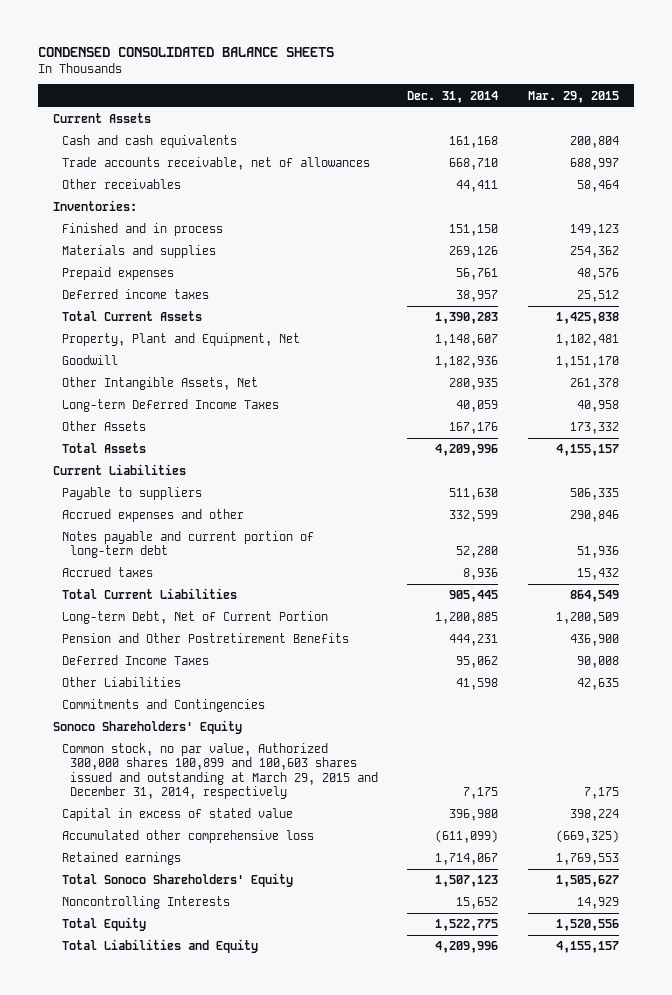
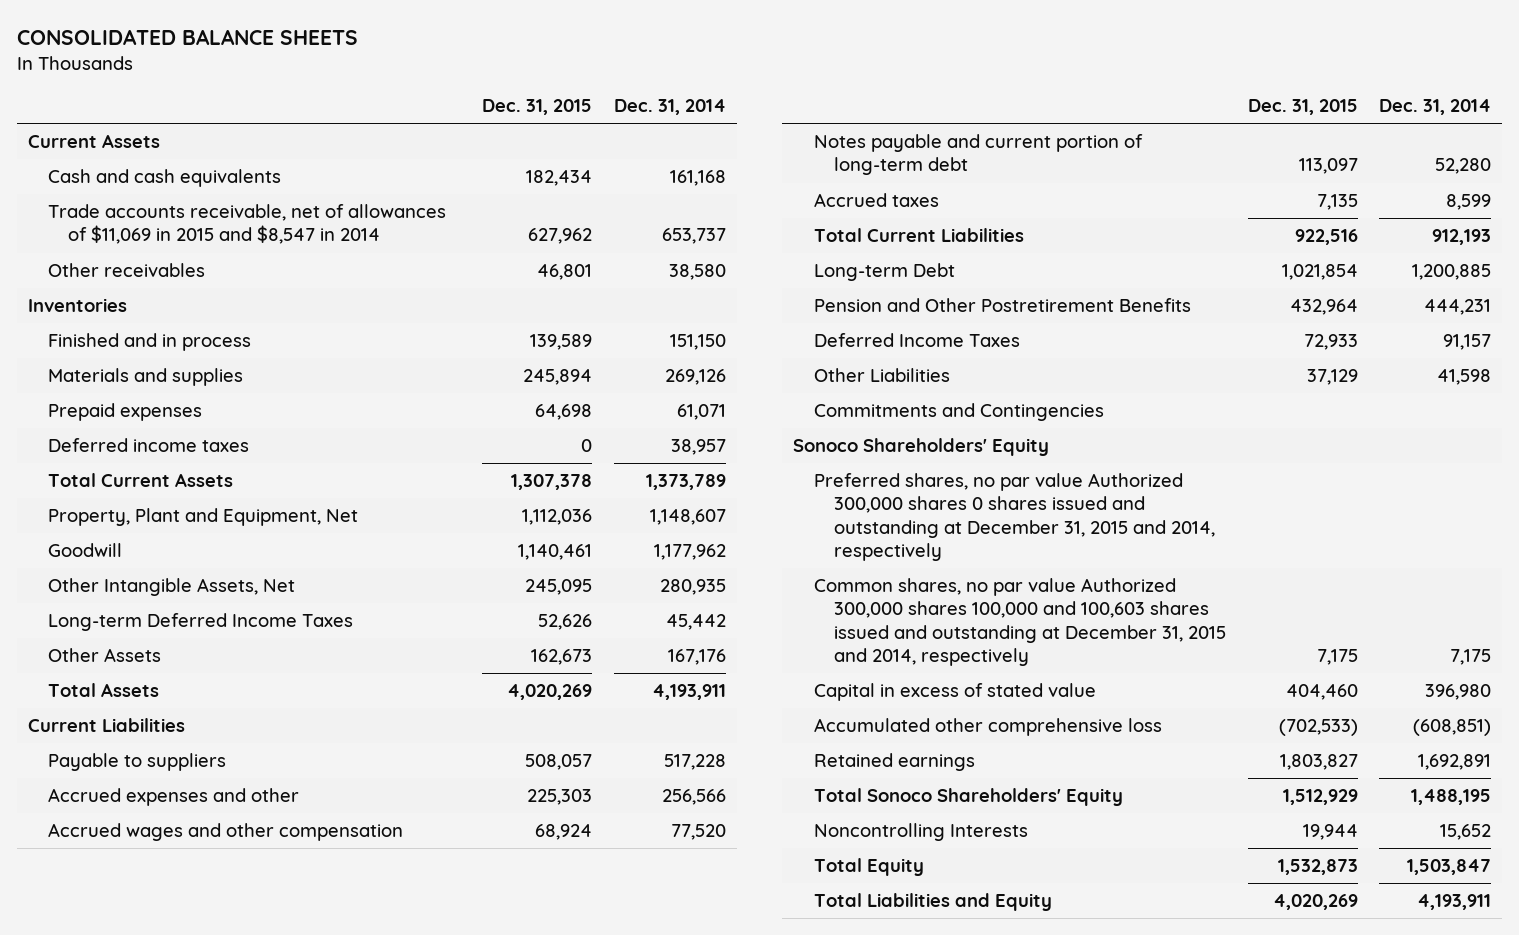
- CONDENSED CONSOLIDATED BALANCE SHEETS
+ CONSOLIDATED BALANCE SHEETS
- | Dec. 31, 2014 | Mar. 29, 2015
+ | Dec. 31, 2015 | Dec. 31, 2014
- Trade accounts receivable, net of allowances | 668,710 | 688,997
- Other receivables | 44,411 | 58,464
- Inventories:
+ Trade accounts receivable, net of allowances of $11,069 in 2015 and $8,547 in 2014 | 627,962 | 653,737
+ Other receivables | 46,801 | 38,580
+ Inventories
- Prepaid expenses | 56,761 | 48,576
+ Prepaid expenses | 64,698 | 61,071
- Total Current Assets | 1,390,283 | 1,425,838
+ Total Current Assets | 1,307,378 | 1,373,789
- Goodwill | 1,182,936 | 1,151,170
+ Goodwill | 1,140,461 | 1,177,962
- Long-term Deferred Income Taxes | 40,059 | 40,958
+ Long-term Deferred Income Taxes | 52,626 | 45,442
- Total Assets | 4,209,996 | 4,155,157
+ Total Assets | 4,020,269 | 4,193,911
- Payable to suppliers | 511,630 | 506,335
- Accrued expenses and other | 332,599 | 290,846
+ Payable to suppliers | 508,057 | 517,228
+ Accrued expenses and other | 225,303 | 256,566
+ Accrued wages and other compensation | 68,924 | 77,520
- Accrued taxes | 8,936 | 15,432
- Total Current Liabilities | 905,445 | 864,549
- Long-term Debt, Net of Current Portion | 1,200,885 | 1,200,509
+ Accrued taxes | 7,135 | 8,599
+ Total Current Liabilities | 922,516 | 912,193
+ Long-term Debt | 1,021,854 | 1,200,885
- Deferred Income Taxes | 95,062 | 90,008
+ Deferred Income Taxes | 72,933 | 91,157
- Common stock, no par value, Authorized 300,000 shares 100,899 and 100,603 shares issued and outstanding at March 29, 2015 and December 31, 2014, respectively | 7,175 | 7,175
+ Preferred shares, no par value Authorized 300,000 shares 0 shares issued and outstanding at December 31, 2015 and 2014, respectively
+ Common shares, no par value Authorized 300,000 shares 100,000 and 100,603 shares issued and outstanding at December 31, 2015 and 2014, respectively | 7,175 | 7,175
- Accumulated other comprehensive loss | (611,099) | (669,325)
- Retained earnings | 1,714,067 | 1,769,553
- Total Sonoco Shareholders' Equity | 1,507,123 | 1,505,627
+ Accumulated other comprehensive loss | (702,533) | (608,851)
+ Retained earnings | 1,803,827 | 1,692,891
+ Total Sonoco Shareholders' Equity | 1,512,929 | 1,488,195
- Total Equity | 1,522,775 | 1,520,556
- Total Liabilities and Equity | 4,209,996 | 4,155,157
+ Total Equity | 1,532,873 | 1,503,847
+ Total Liabilities and Equity | 4,020,269 | 4,193,911

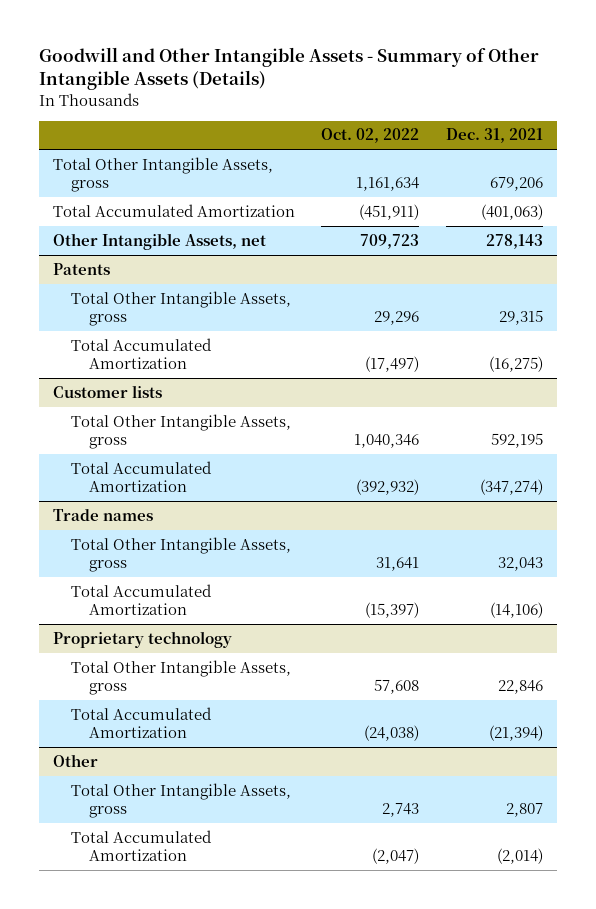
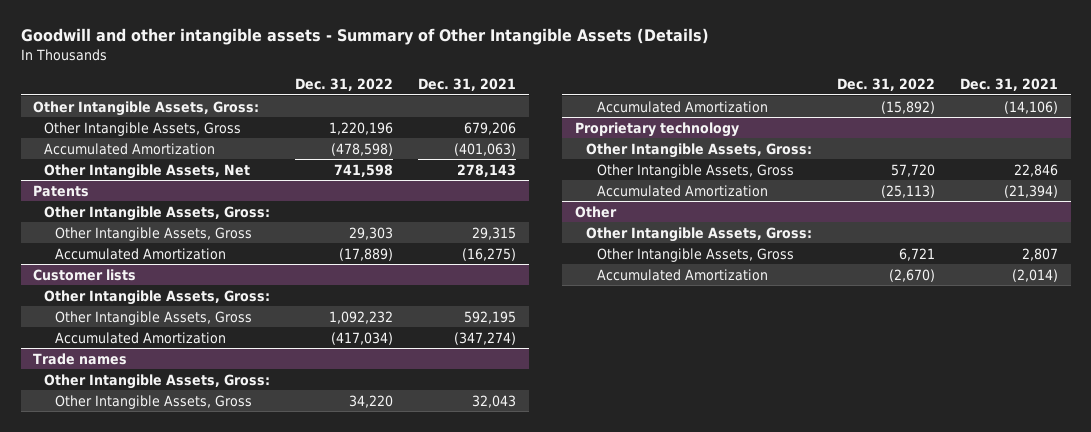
- Goodwill and Other Intangible Assets - Summary of Other Intangible Assets (Details)
+ Goodwill and other intangible assets - Summary of Other Intangible Assets (Details)
- | Oct. 02, 2022 | Dec. 31, 2021
+ | Dec. 31, 2022 | Dec. 31, 2021
- Total Other Intangible Assets, gross | 1,161,634 | 679,206
- Total Accumulated Amortization | (451,911) | (401,063)
- Other Intangible Assets, net | 709,723 | 278,143
+ Other Intangible Assets, Gross:
+ Other Intangible Assets, Gross | 1,220,196 | 679,206
+ Accumulated Amortization | (478,598) | (401,063)
+ Other Intangible Assets, Net | 741,598 | 278,143
@ Patents
- Total Other Intangible Assets, gross | 29,296 | 29,315
- Total Accumulated Amortization | (17,497) | (16,275)
+ Other Intangible Assets, Gross:
+ Other Intangible Assets, Gross | 29,303 | 29,315
+ Accumulated Amortization | (17,889) | (16,275)
@ Customer lists
- Total Other Intangible Assets, gross | 1,040,346 | 592,195
- Total Accumulated Amortization | (392,932) | (347,274)
+ Other Intangible Assets, Gross:
+ Other Intangible Assets, Gross | 1,092,232 | 592,195
+ Accumulated Amortization | (417,034) | (347,274)
@ Trade names
- Total Other Intangible Assets, gross | 31,641 | 32,043
- Total Accumulated Amortization | (15,397) | (14,106)
+ Other Intangible Assets, Gross:
+ Other Intangible Assets, Gross | 34,220 | 32,043
+ Accumulated Amortization | (15,892) | (14,106)
@ Proprietary technology
- Total Other Intangible Assets, gross | 57,608 | 22,846
- Total Accumulated Amortization | (24,038) | (21,394)
+ Other Intangible Assets, Gross:
+ Other Intangible Assets, Gross | 57,720 | 22,846
+ Accumulated Amortization | (25,113) | (21,394)
@ Other
- Total Other Intangible Assets, gross | 2,743 | 2,807
- Total Accumulated Amortization | (2,047) | (2,014)
+ Other Intangible Assets, Gross:
+ Other Intangible Assets, Gross | 6,721 | 2,807
+ Accumulated Amortization | (2,670) | (2,014)

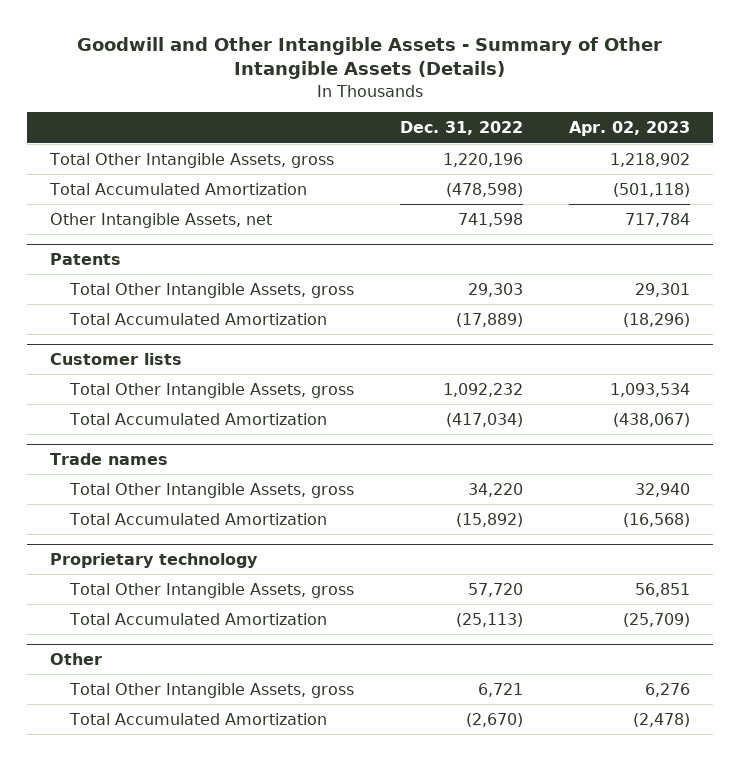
- Goodwill and other intangible assets - Summary of Other Intangible Assets (Details)
+ Goodwill and Other Intangible Assets - Summary of Other Intangible Assets (Details)
- | Dec. 31, 2022 | Dec. 31, 2021
+ | Dec. 31, 2022 | Apr. 02, 2023
- Other Intangible Assets, Gross:
- Other Intangible Assets, Gross | 1,220,196 | 679,206
- Accumulated Amortization | (478,598) | (401,063)
- Other Intangible Assets, Net | 741,598 | 278,143
+ Total Other Intangible Assets, gross | 1,220,196 | 1,218,902
+ Total Accumulated Amortization | (478,598) | (501,118)
+ Other Intangible Assets, net | 741,598 | 717,784
@ Patents
- Other Intangible Assets, Gross:
- Other Intangible Assets, Gross | 29,303 | 29,315
- Accumulated Amortization | (17,889) | (16,275)
+ Total Other Intangible Assets, gross | 29,303 | 29,301
+ Total Accumulated Amortization | (17,889) | (18,296)
@ Customer lists
- Other Intangible Assets, Gross:
- Other Intangible Assets, Gross | 1,092,232 | 592,195
- Accumulated Amortization | (417,034) | (347,274)
+ Total Other Intangible Assets, gross | 1,092,232 | 1,093,534
+ Total Accumulated Amortization | (417,034) | (438,067)
@ Trade names
- Other Intangible Assets, Gross:
- Other Intangible Assets, Gross | 34,220 | 32,043
- Accumulated Amortization | (15,892) | (14,106)
+ Total Other Intangible Assets, gross | 34,220 | 32,940
+ Total Accumulated Amortization | (15,892) | (16,568)
@ Proprietary technology
- Other Intangible Assets, Gross:
- Other Intangible Assets, Gross | 57,720 | 22,846
- Accumulated Amortization | (25,113) | (21,394)
+ Total Other Intangible Assets, gross | 57,720 | 56,851
+ Total Accumulated Amortization | (25,113) | (25,709)
@ Other
- Other Intangible Assets, Gross:
- Other Intangible Assets, Gross | 6,721 | 2,807
- Accumulated Amortization | (2,670) | (2,014)
+ Total Other Intangible Assets, gross | 6,721 | 6,276
+ Total Accumulated Amortization | (2,670) | (2,478)

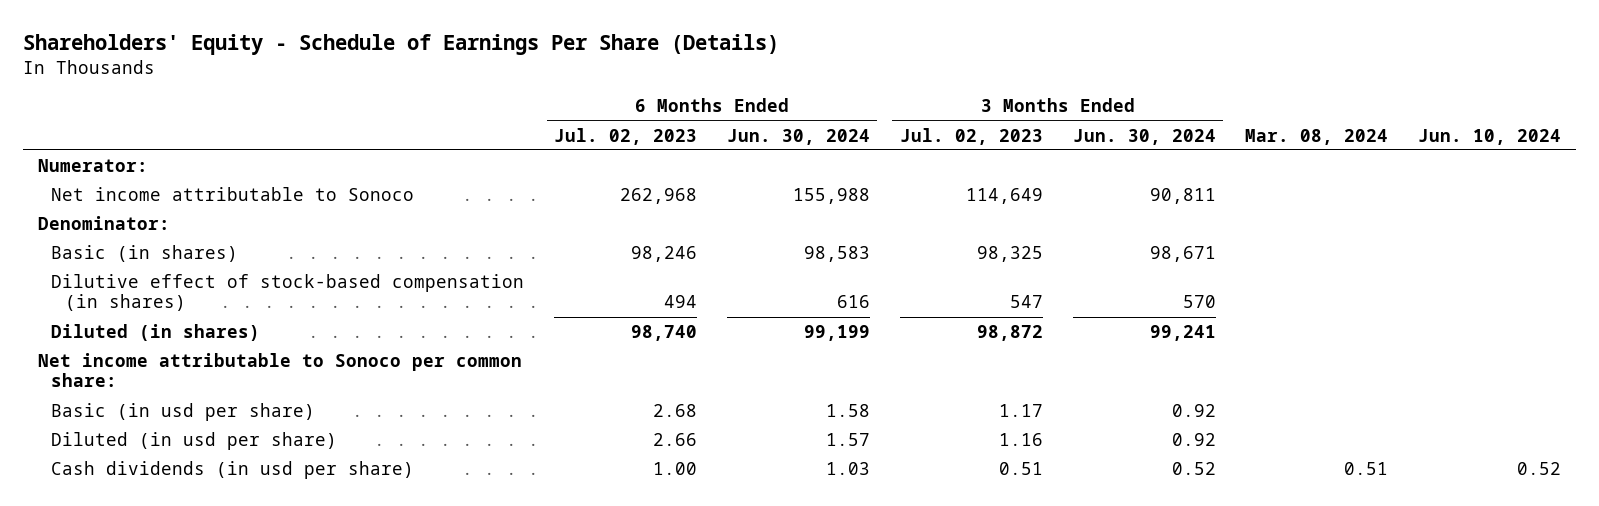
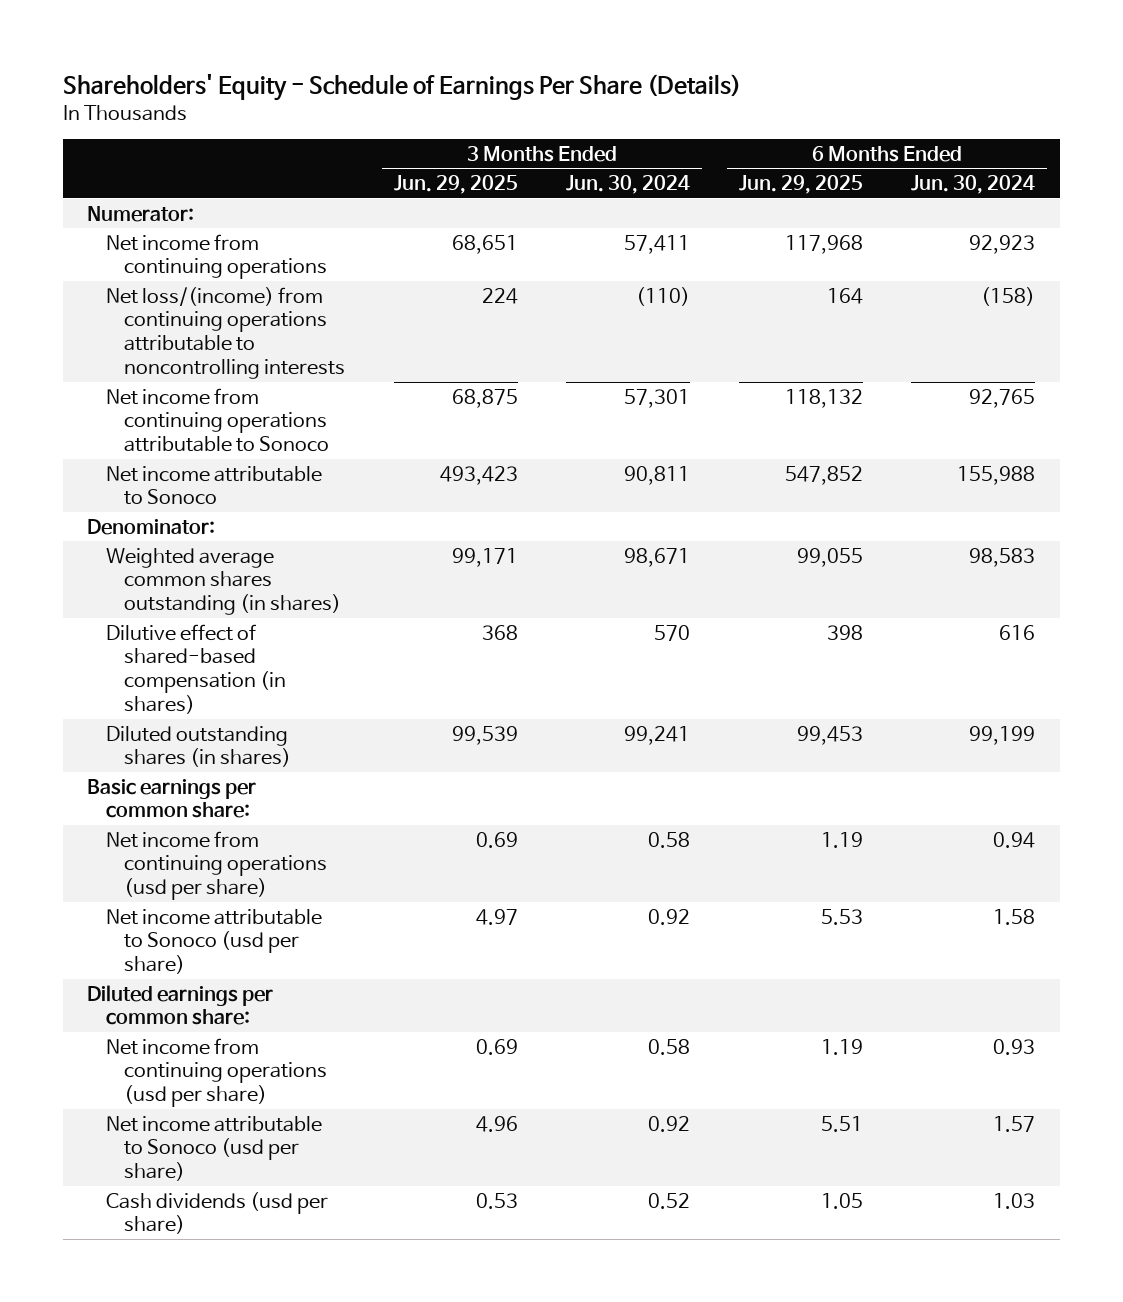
- | 6 Months Ended Jul. 02, 2023 | 6 Months Ended Jun. 30, 2024 | 3 Months Ended Jul. 02, 2023 | 3 Months Ended Jun. 30, 2024 | Mar. 08, 2024 | Jun. 10, 2024
+ | 3 Months Ended Jun. 29, 2025 | 3 Months Ended Jun. 30, 2024 | 6 Months Ended Jun. 29, 2025 | 6 Months Ended Jun. 30, 2024
+ Net income from continuing operations | 68,651 | 57,411 | 117,968 | 92,923
+ Net loss/(income) from continuing operations attributable to noncontrolling interests | 224 | (110) | 164 | (158)
+ Net income from continuing operations attributable to Sonoco | 68,875 | 57,301 | 118,132 | 92,765
- Basic (in shares) | 98,246 | 98,583 | 98,325 | 98,671 | |
- Dilutive effect of stock-based compensation (in shares) | 494 | 616 | 547 | 570 | |
- Diluted (in shares) | 98,740 | 99,199 | 98,872 | 99,241 | |
- Net income attributable to Sonoco per common share:
- Basic (in usd per share) | 2.68 | 1.58 | 1.17 | 0.92 | |
- Diluted (in usd per share) | 2.66 | 1.57 | 1.16 | 0.92 | |
- Cash dividends (in usd per share) | 1.00 | 1.03 | 0.51 | 0.52 | 0.51 | 0.52
+ Weighted average common shares outstanding (in shares) | 99,171 | 98,671 | 99,055 | 98,583
+ Dilutive effect of shared-based compensation (in shares) | 368 | 570 | 398 | 616
+ Diluted outstanding shares (in shares) | 99,539 | 99,241 | 99,453 | 99,199
+ Basic earnings per common share:
+ Net income from continuing operations (usd per share) | 0.69 | 0.58 | 1.19 | 0.94
+ Net income attributable to Sonoco (usd per share) | 4.97 | 0.92 | 5.53 | 1.58
+ Diluted earnings per common share:
+ Net income from continuing operations (usd per share) | 0.69 | 0.58 | 1.19 | 0.93
+ Net income attributable to Sonoco (usd per share) | 4.96 | 0.92 | 5.51 | 1.57
+ Cash dividends (usd per share) | 0.53 | 0.52 | 1.05 | 1.03

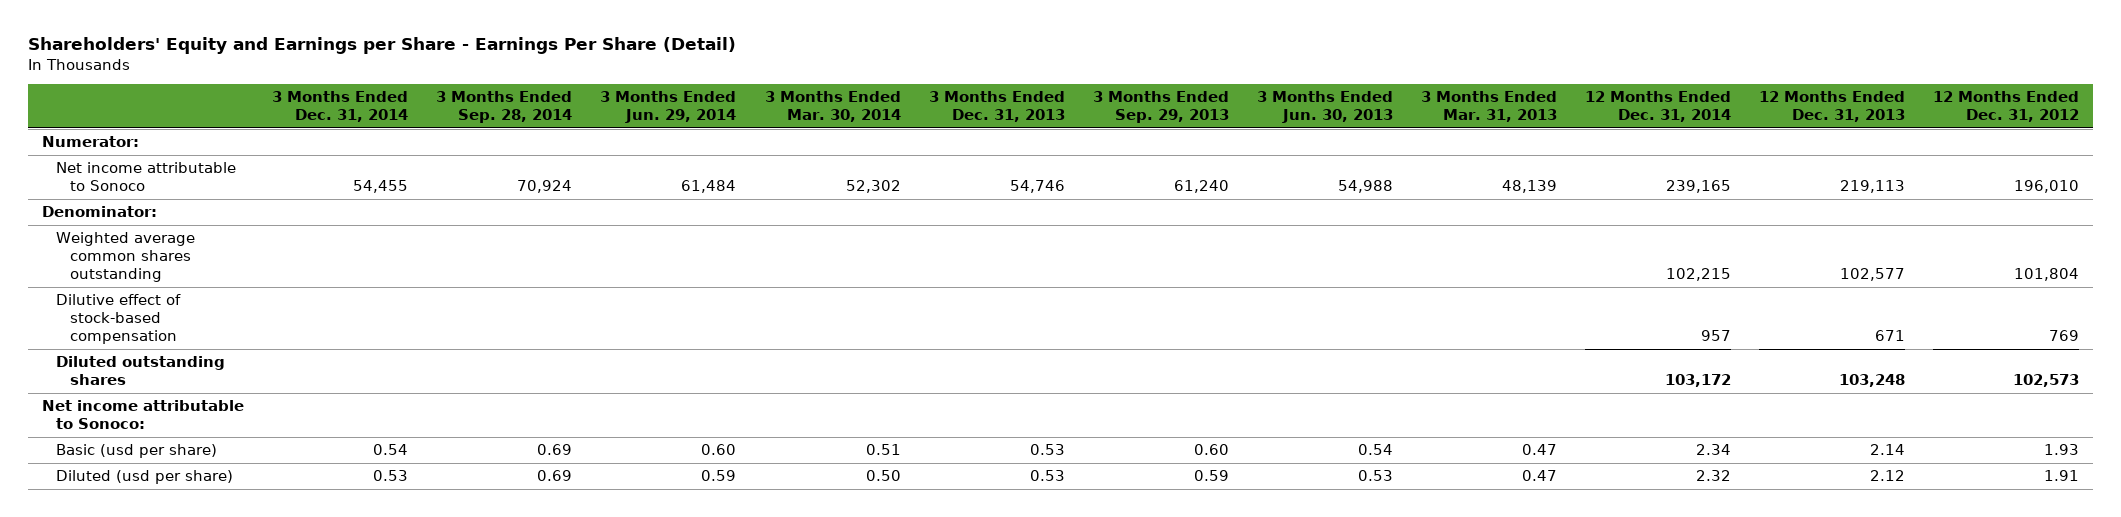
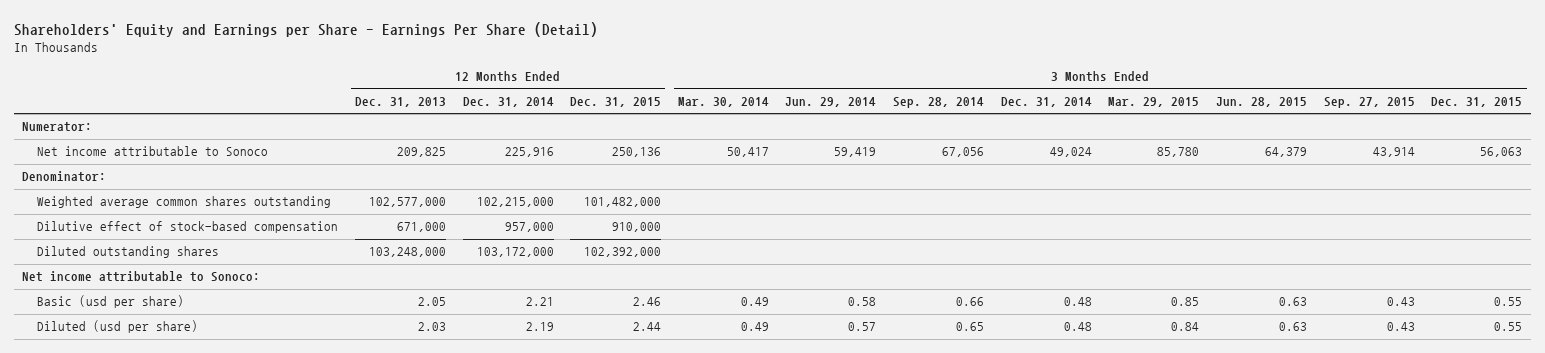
- | 3 Months Ended Dec. 31, 2014 | 3 Months Ended Sep. 28, 2014 | 3 Months Ended Jun. 29, 2014 | 3 Months Ended Mar. 30, 2014 | 3 Months Ended Dec. 31, 2013 | 3 Months Ended Sep. 29, 2013 | 3 Months Ended Jun. 30, 2013 | 3 Months Ended Mar. 31, 2013 | 12 Months Ended Dec. 31, 2014 | 12 Months Ended Dec. 31, 2013 | 12 Months Ended Dec. 31, 2012
+ | 12 Months Ended Dec. 31, 2013 | 12 Months Ended Dec. 31, 2014 | 12 Months Ended Dec. 31, 2015 | 3 Months Ended Mar. 30, 2014 | 3 Months Ended Jun. 29, 2014 | 3 Months Ended Sep. 28, 2014 | 3 Months Ended Dec. 31, 2014 | 3 Months Ended Mar. 29, 2015 | 3 Months Ended Jun. 28, 2015 | 3 Months Ended Sep. 27, 2015 | 3 Months Ended Dec. 31, 2015
- Net income attributable to Sonoco | 54,455 | 70,924 | 61,484 | 52,302 | 54,746 | 61,240 | 54,988 | 48,139 | 239,165 | 219,113 | 196,010
+ Net income attributable to Sonoco | 209,825 | 225,916 | 250,136 | 50,417 | 59,419 | 67,056 | 49,024 | 85,780 | 64,379 | 43,914 | 56,063
- Weighted average common shares outstanding | | | | | | | | | 102,215 | 102,577 | 101,804
- Dilutive effect of stock-based compensation | | | | | | | | | 957 | 671 | 769
- Diluted outstanding shares | | | | | | | | | 103,172 | 103,248 | 102,573
+ Weighted average common shares outstanding | 102,577,000 | 102,215,000 | 101,482,000 | | | | | | | |
+ Dilutive effect of stock-based compensation | 671,000 | 957,000 | 910,000 | | | | | | | |
+ Diluted outstanding shares | 103,248,000 | 103,172,000 | 102,392,000 | | | | | | | |
- Basic (usd per share) | 0.54 | 0.69 | 0.60 | 0.51 | 0.53 | 0.60 | 0.54 | 0.47 | 2.34 | 2.14 | 1.93
- Diluted (usd per share) | 0.53 | 0.69 | 0.59 | 0.50 | 0.53 | 0.59 | 0.53 | 0.47 | 2.32 | 2.12 | 1.91
+ Basic (usd per share) | 2.05 | 2.21 | 2.46 | 0.49 | 0.58 | 0.66 | 0.48 | 0.85 | 0.63 | 0.43 | 0.55
+ Diluted (usd per share) | 2.03 | 2.19 | 2.44 | 0.49 | 0.57 | 0.65 | 0.48 | 0.84 | 0.63 | 0.43 | 0.55

